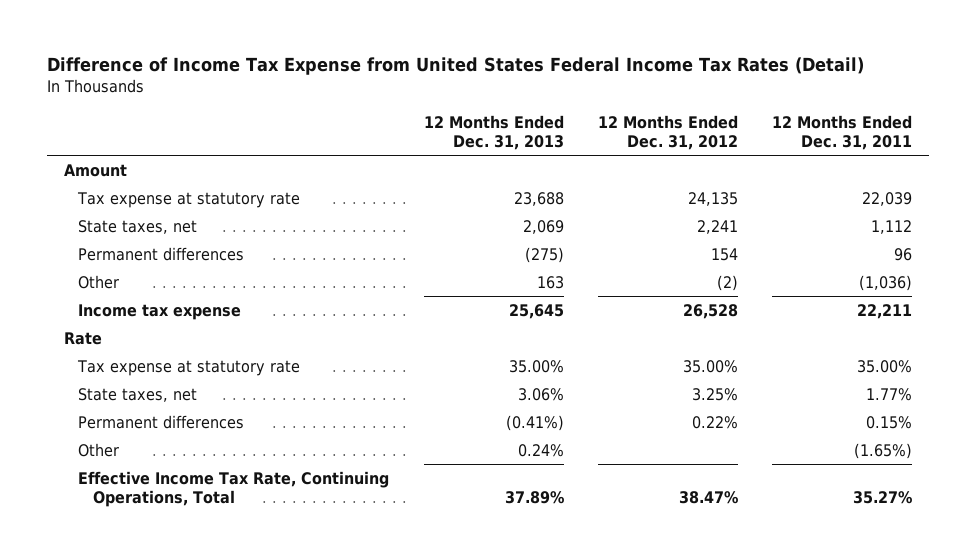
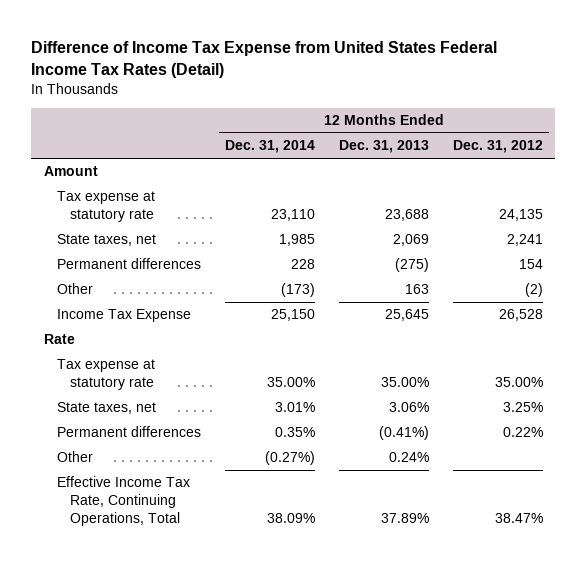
- | 12 Months Ended Dec. 31, 2013 | 12 Months Ended Dec. 31, 2012 | 12 Months Ended Dec. 31, 2011
+ | 12 Months Ended Dec. 31, 2014 | 12 Months Ended Dec. 31, 2013 | 12 Months Ended Dec. 31, 2012
- Income tax expense | 25,645 | 26,528 | 22,211
+ Income Tax Expense | 25,150 | 25,645 | 26,528

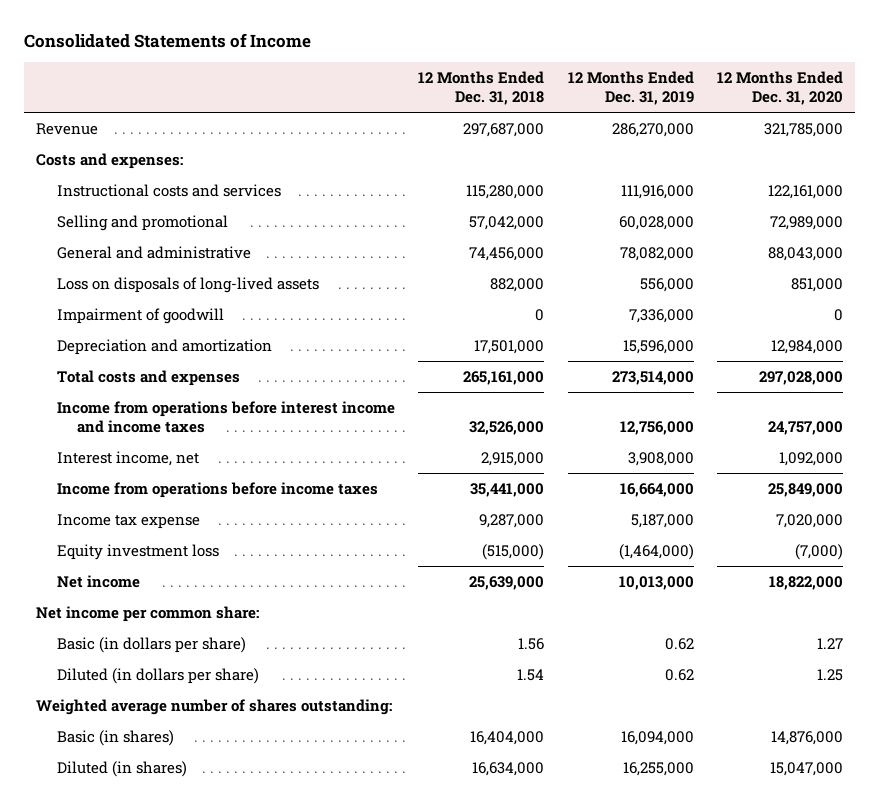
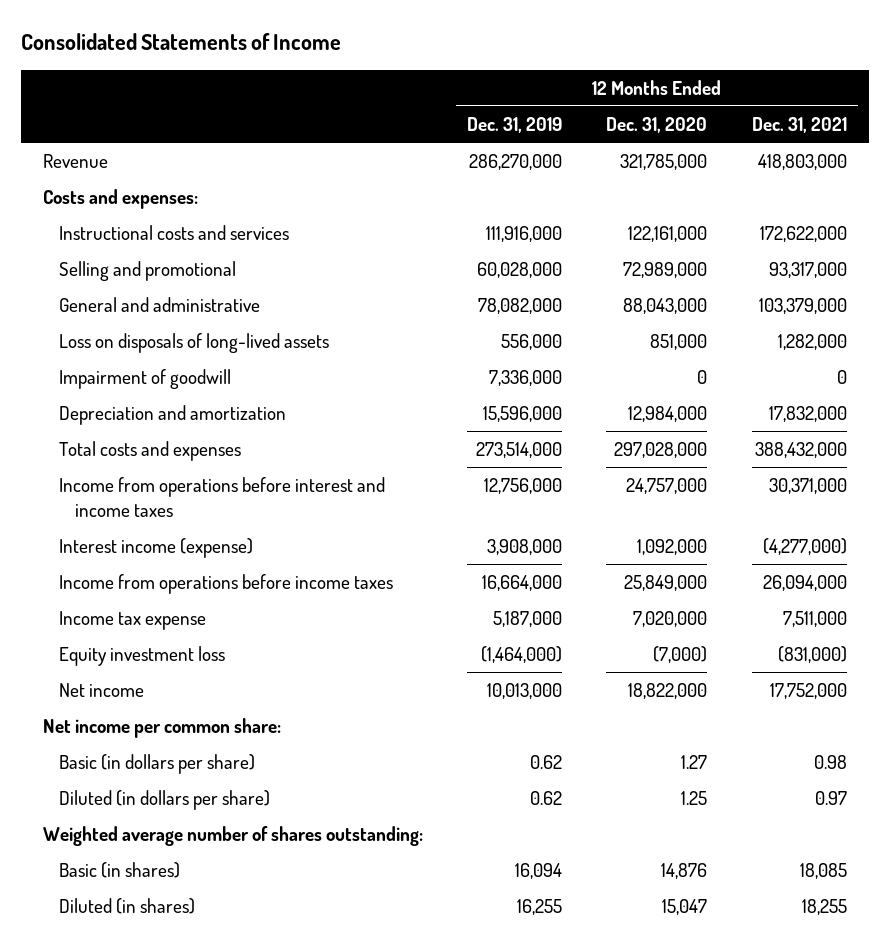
- | 12 Months Ended Dec. 31, 2018 | 12 Months Ended Dec. 31, 2019 | 12 Months Ended Dec. 31, 2020
+ | 12 Months Ended Dec. 31, 2019 | 12 Months Ended Dec. 31, 2020 | 12 Months Ended Dec. 31, 2021
- Income from operations before interest income and income taxes | 32,526,000 | 12,756,000 | 24,757,000
- Interest income, net | 2,915,000 | 3,908,000 | 1,092,000
+ Income from operations before interest and income taxes | 12,756,000 | 24,757,000 | 30,371,000
+ Interest income (expense) | 3,908,000 | 1,092,000 | (4,277,000)
- Basic (in shares) | 16,404,000 | 16,094,000 | 14,876,000
- Diluted (in shares) | 16,634,000 | 16,255,000 | 15,047,000
+ Basic (in shares) | 16,094 | 14,876 | 18,085
+ Diluted (in shares) | 16,255 | 15,047 | 18,255

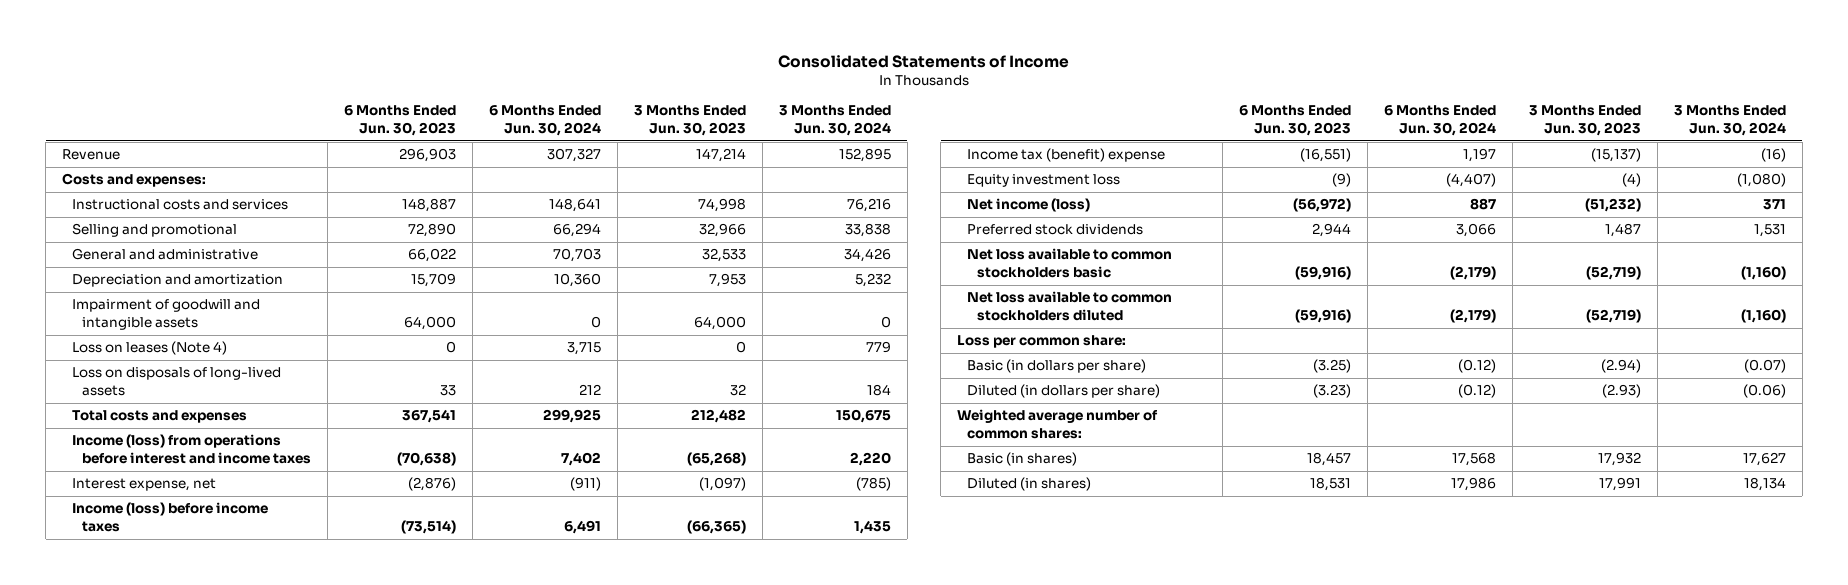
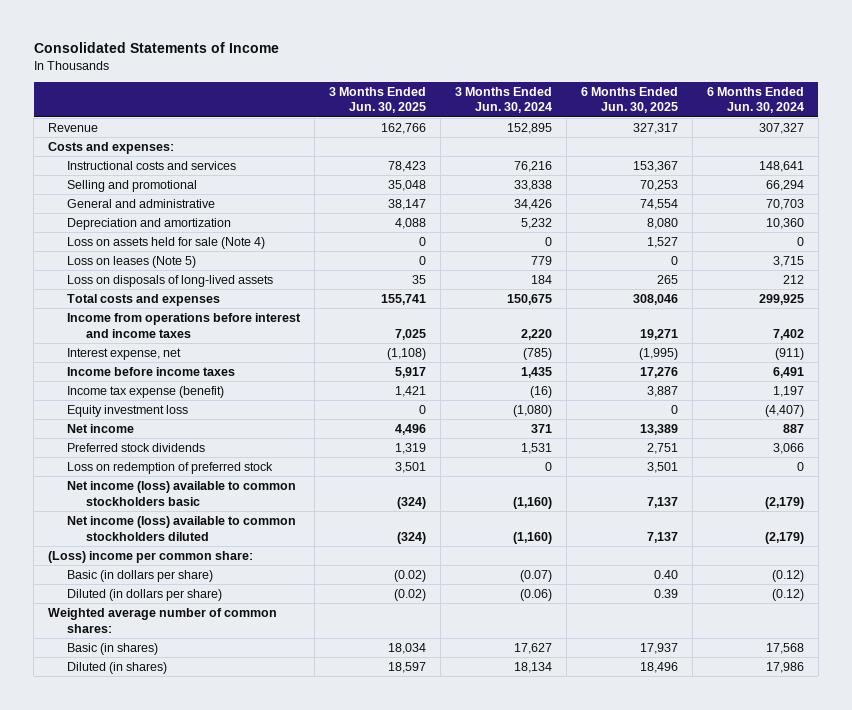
- | 6 Months Ended Jun. 30, 2023 | 6 Months Ended Jun. 30, 2024 | 3 Months Ended Jun. 30, 2023 | 3 Months Ended Jun. 30, 2024
+ | 3 Months Ended Jun. 30, 2025 | 3 Months Ended Jun. 30, 2024 | 6 Months Ended Jun. 30, 2025 | 6 Months Ended Jun. 30, 2024
- Impairment of goodwill and intangible assets | 64,000 | 0 | 64,000 | 0
- Loss on leases (Note 4) | 0 | 3,715 | 0 | 779
+ Loss on assets held for sale (Note 4) | 0 | 0 | 1,527 | 0
+ Loss on leases (Note 5) | 0 | 779 | 0 | 3,715
- Income (loss) from operations before interest and income taxes | (70,638) | 7,402 | (65,268) | 2,220
+ Income from operations before interest and income taxes | 7,025 | 2,220 | 19,271 | 7,402
- Income (loss) before income taxes | (73,514) | 6,491 | (66,365) | 1,435
- Income tax (benefit) expense | (16,551) | 1,197 | (15,137) | (16)
+ Income before income taxes | 5,917 | 1,435 | 17,276 | 6,491
+ Income tax expense (benefit) | 1,421 | (16) | 3,887 | 1,197
- Net income (loss) | (56,972) | 887 | (51,232) | 371
+ Net income | 4,496 | 371 | 13,389 | 887
- Net loss available to common stockholders basic | (59,916) | (2,179) | (52,719) | (1,160)
- Net loss available to common stockholders diluted | (59,916) | (2,179) | (52,719) | (1,160)
- Loss per common share:
+ Loss on redemption of preferred stock | 3,501 | 0 | 3,501 | 0
+ Net income (loss) available to common stockholders basic | (324) | (1,160) | 7,137 | (2,179)
+ Net income (loss) available to common stockholders diluted | (324) | (1,160) | 7,137 | (2,179)
+ (Loss) income per common share:

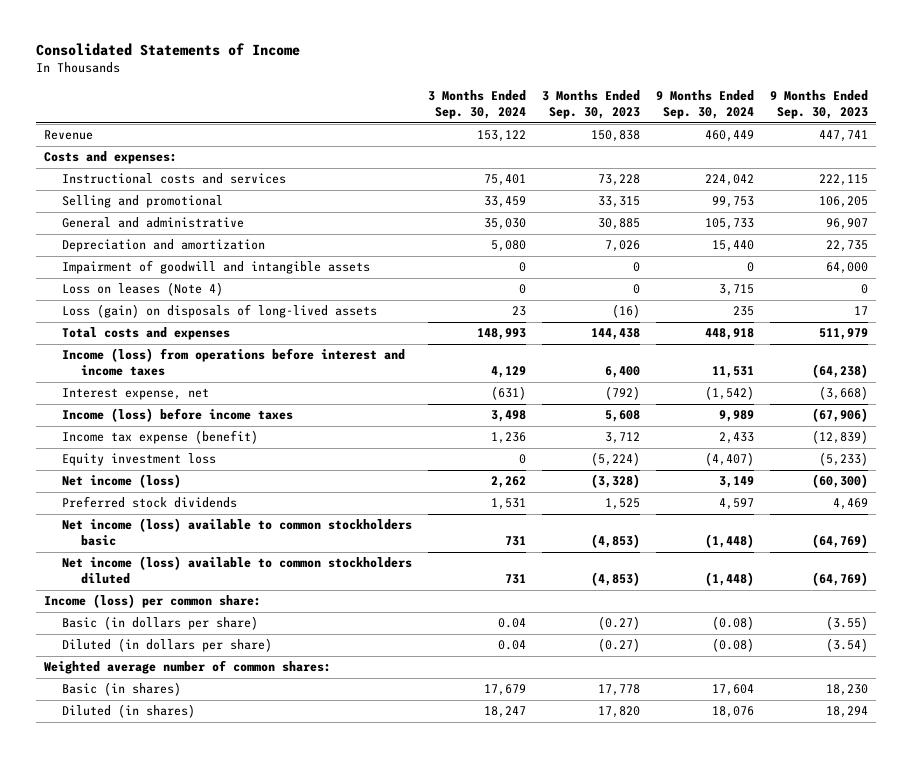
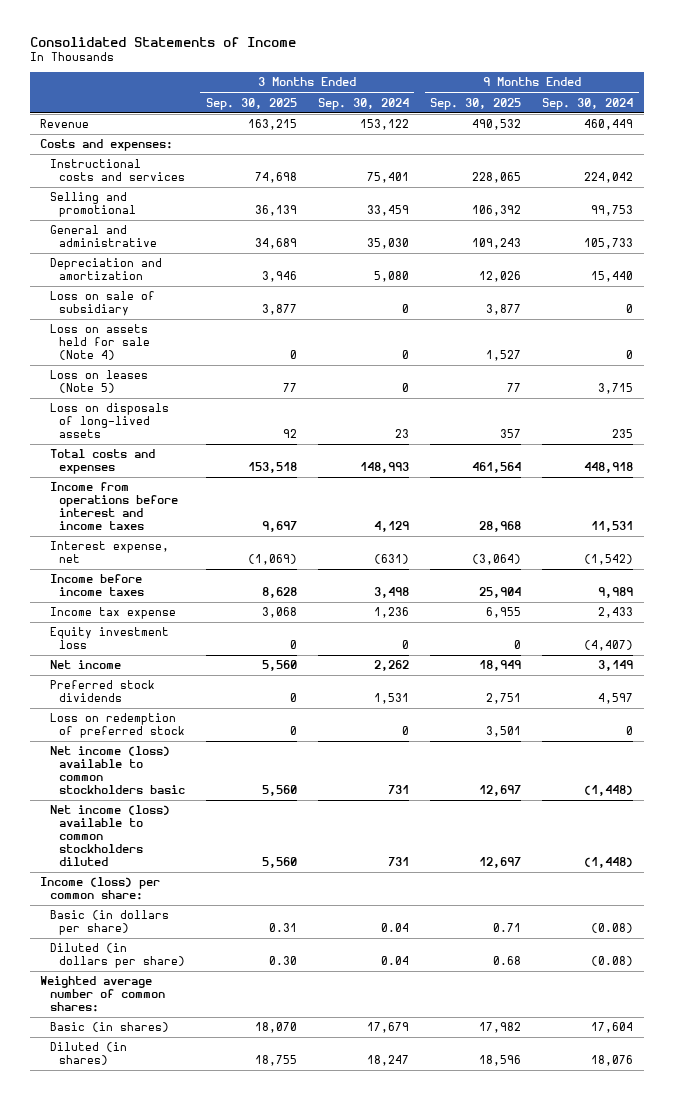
- | 3 Months Ended Sep. 30, 2024 | 3 Months Ended Sep. 30, 2023 | 9 Months Ended Sep. 30, 2024 | 9 Months Ended Sep. 30, 2023
+ | 3 Months Ended Sep. 30, 2025 | 3 Months Ended Sep. 30, 2024 | 9 Months Ended Sep. 30, 2025 | 9 Months Ended Sep. 30, 2024
- Impairment of goodwill and intangible assets | 0 | 0 | 0 | 64,000
- Loss on leases (Note 4) | 0 | 0 | 3,715 | 0
- Loss (gain) on disposals of long-lived assets | 23 | (16) | 235 | 17
+ Loss on sale of subsidiary | 3,877 | 0 | 3,877 | 0
+ Loss on assets held for sale (Note 4) | 0 | 0 | 1,527 | 0
+ Loss on leases (Note 5) | 77 | 0 | 77 | 3,715
+ Loss on disposals of long-lived assets | 92 | 23 | 357 | 235
- Income (loss) from operations before interest and income taxes | 4,129 | 6,400 | 11,531 | (64,238)
+ Income from operations before interest and income taxes | 9,697 | 4,129 | 28,968 | 11,531
- Income (loss) before income taxes | 3,498 | 5,608 | 9,989 | (67,906)
- Income tax expense (benefit) | 1,236 | 3,712 | 2,433 | (12,839)
+ Income before income taxes | 8,628 | 3,498 | 25,904 | 9,989
+ Income tax expense | 3,068 | 1,236 | 6,955 | 2,433
- Net income (loss) | 2,262 | (3,328) | 3,149 | (60,300)
+ Net income | 5,560 | 2,262 | 18,949 | 3,149
+ Loss on redemption of preferred stock | 0 | 0 | 3,501 | 0

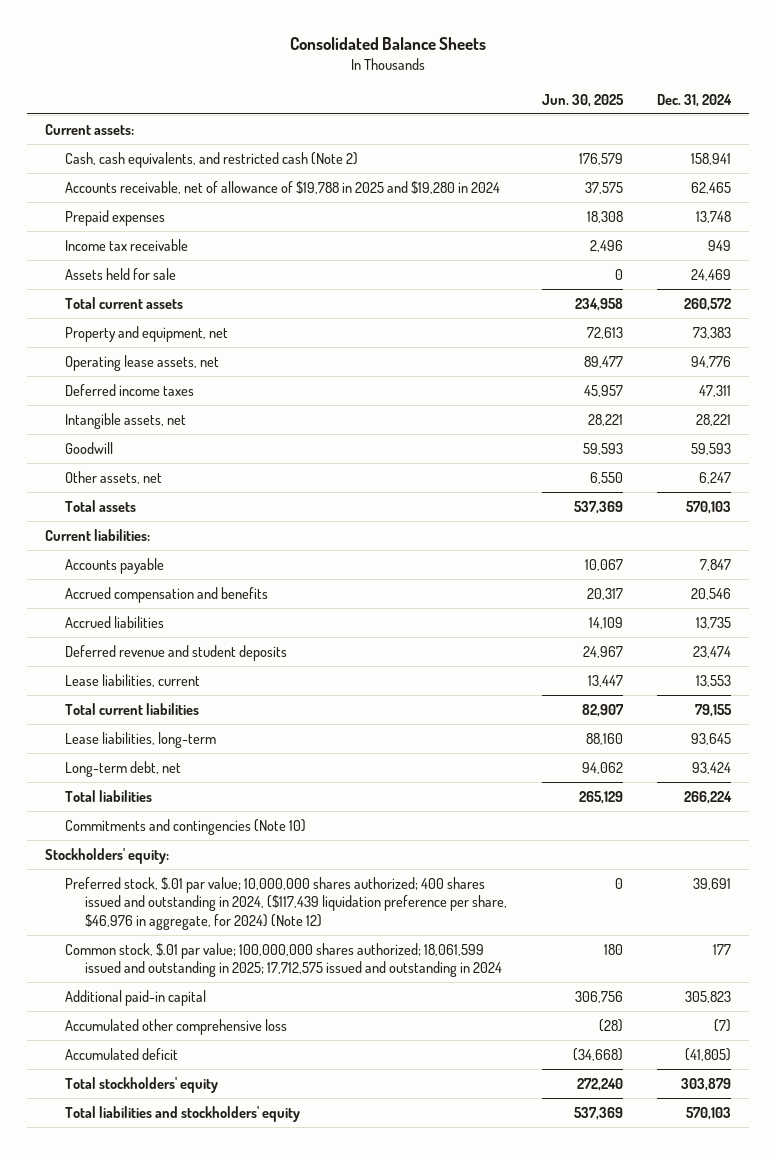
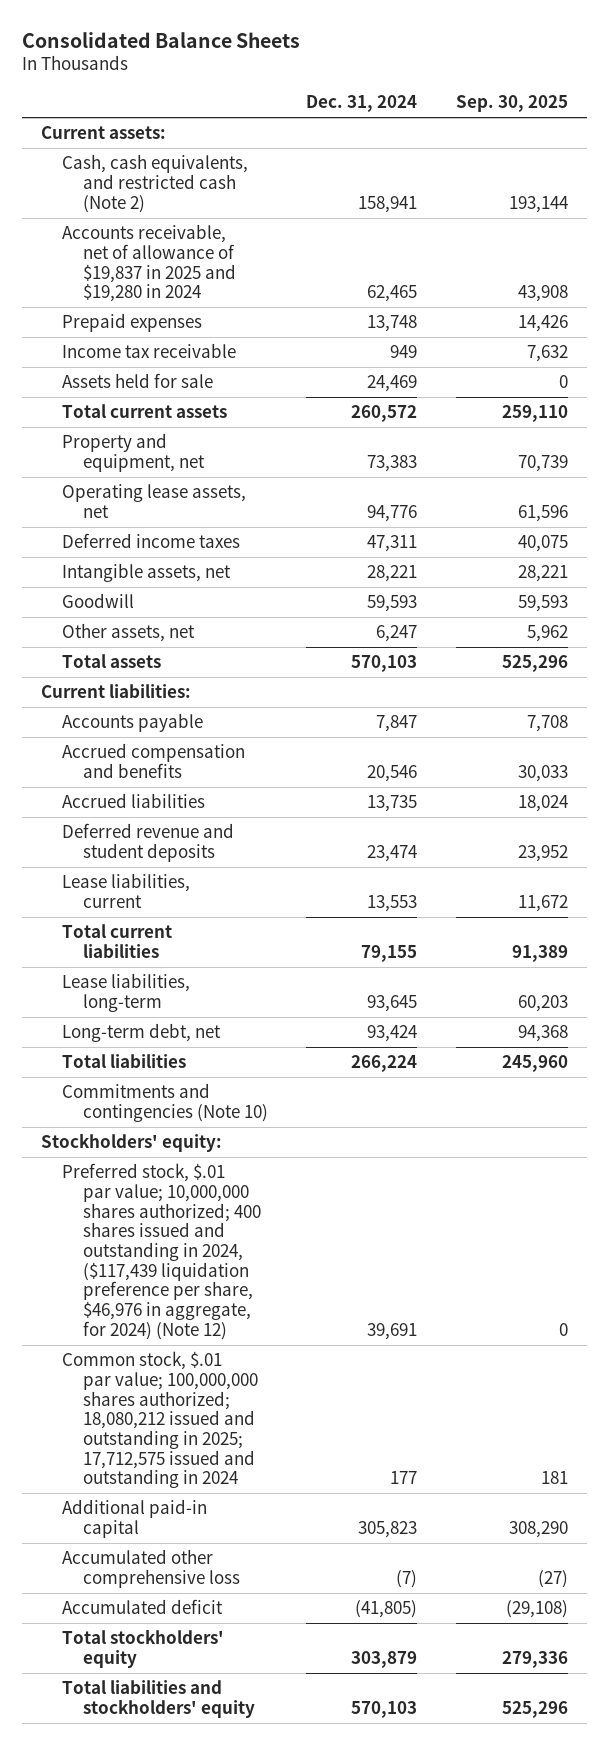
- | Jun. 30, 2025 | Dec. 31, 2024
+ | Dec. 31, 2024 | Sep. 30, 2025
- Accounts receivable, net of allowance of $19,788 in 2025 and $19,280 in 2024 | 37,575 | 62,465
+ Accounts receivable, net of allowance of $19,837 in 2025 and $19,280 in 2024 | 62,465 | 43,908
- Common stock, $.01 par value; 100,000,000 shares authorized; 18,061,599 issued and outstanding in 2025; 17,712,575 issued and outstanding in 2024 | 180 | 177
+ Common stock, $.01 par value; 100,000,000 shares authorized; 18,080,212 issued and outstanding in 2025; 17,712,575 issued and outstanding in 2024 | 177 | 181

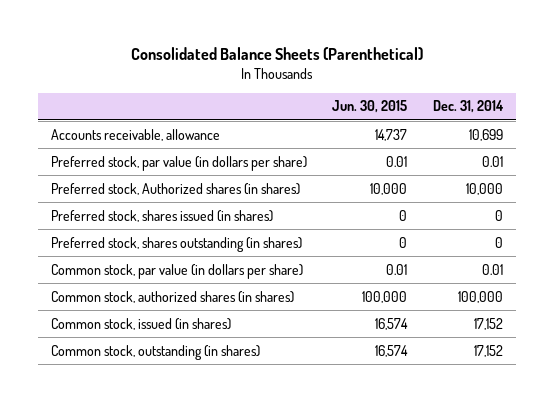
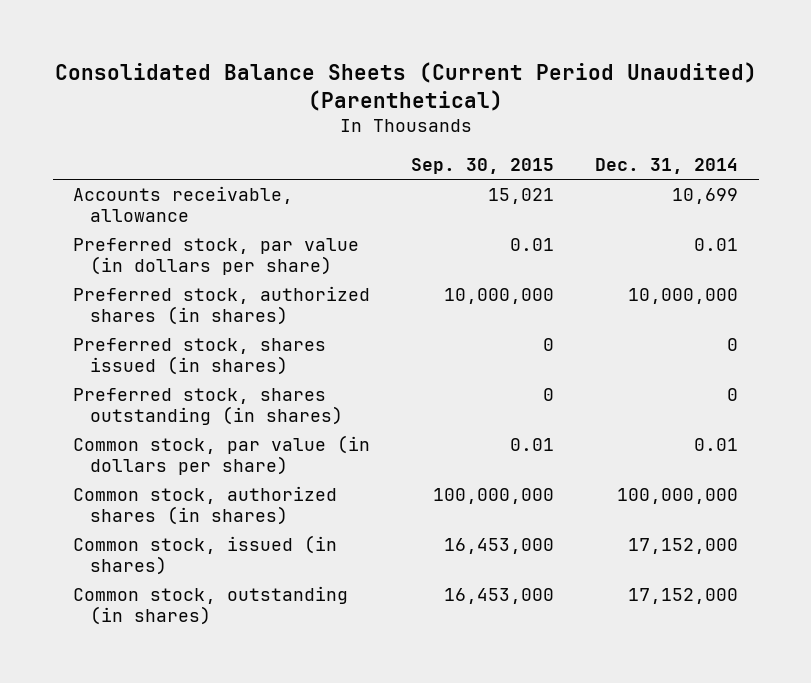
- Consolidated Balance Sheets (Parenthetical)
+ Consolidated Balance Sheets (Current Period Unaudited) (Parenthetical)
- | Jun. 30, 2015 | Dec. 31, 2014
+ | Sep. 30, 2015 | Dec. 31, 2014
- Preferred stock, Authorized shares (in shares) | 10,000 | 10,000
+ Preferred stock, authorized shares (in shares) | 10,000,000 | 10,000,000
- Common stock, authorized shares (in shares) | 100,000 | 100,000
- Common stock, issued (in shares) | 16,574 | 17,152
- Common stock, outstanding (in shares) | 16,574 | 17,152
+ Common stock, authorized shares (in shares) | 100,000,000 | 100,000,000
+ Common stock, issued (in shares) | 16,453,000 | 17,152,000
+ Common stock, outstanding (in shares) | 16,453,000 | 17,152,000

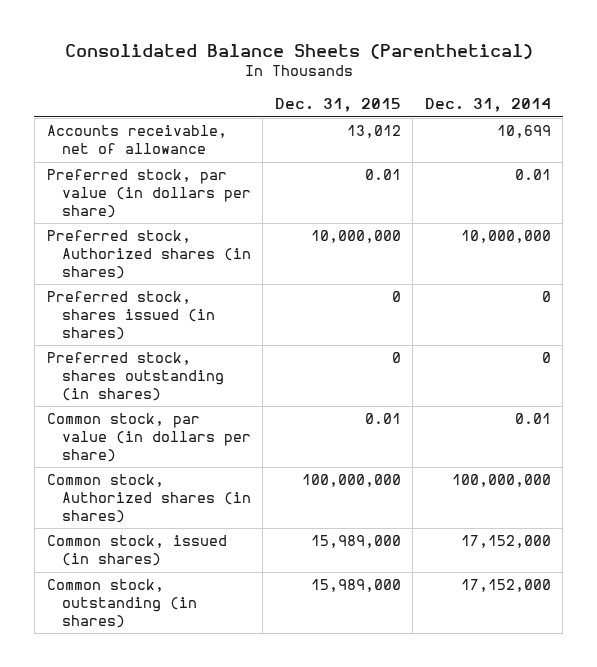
- Consolidated Balance Sheets (Current Period Unaudited) (Parenthetical)
+ Consolidated Balance Sheets (Parenthetical)
- | Sep. 30, 2015 | Dec. 31, 2014
+ | Dec. 31, 2015 | Dec. 31, 2014
- Accounts receivable, allowance | 15,021 | 10,699
+ Accounts receivable, net of allowance | 13,012 | 10,699
- Preferred stock, authorized shares (in shares) | 10,000,000 | 10,000,000
+ Preferred stock, Authorized shares (in shares) | 10,000,000 | 10,000,000
- Common stock, authorized shares (in shares) | 100,000,000 | 100,000,000
+ Common stock, Authorized shares (in shares) | 100,000,000 | 100,000,000

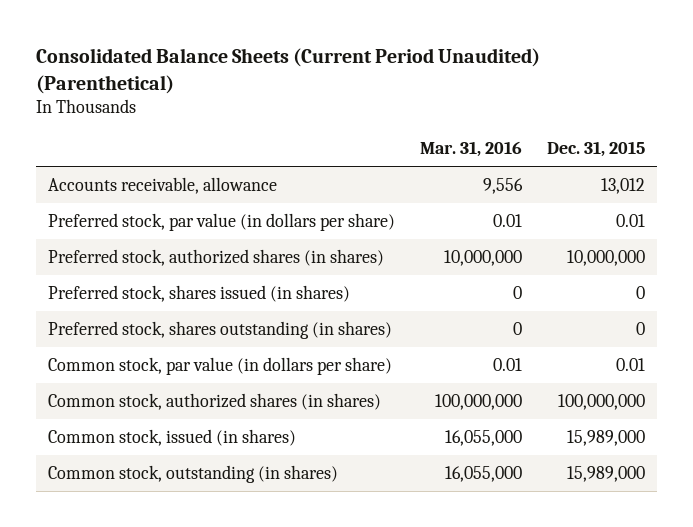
- Consolidated Balance Sheets (Parenthetical)
+ Consolidated Balance Sheets (Current Period Unaudited) (Parenthetical)
- | Dec. 31, 2015 | Dec. 31, 2014
+ | Mar. 31, 2016 | Dec. 31, 2015
- Accounts receivable, net of allowance | 13,012 | 10,699
+ Accounts receivable, allowance | 9,556 | 13,012
- Preferred stock, Authorized shares (in shares) | 10,000,000 | 10,000,000
+ Preferred stock, authorized shares (in shares) | 10,000,000 | 10,000,000
- Common stock, Authorized shares (in shares) | 100,000,000 | 100,000,000
+ Common stock, authorized shares (in shares) | 100,000,000 | 100,000,000

